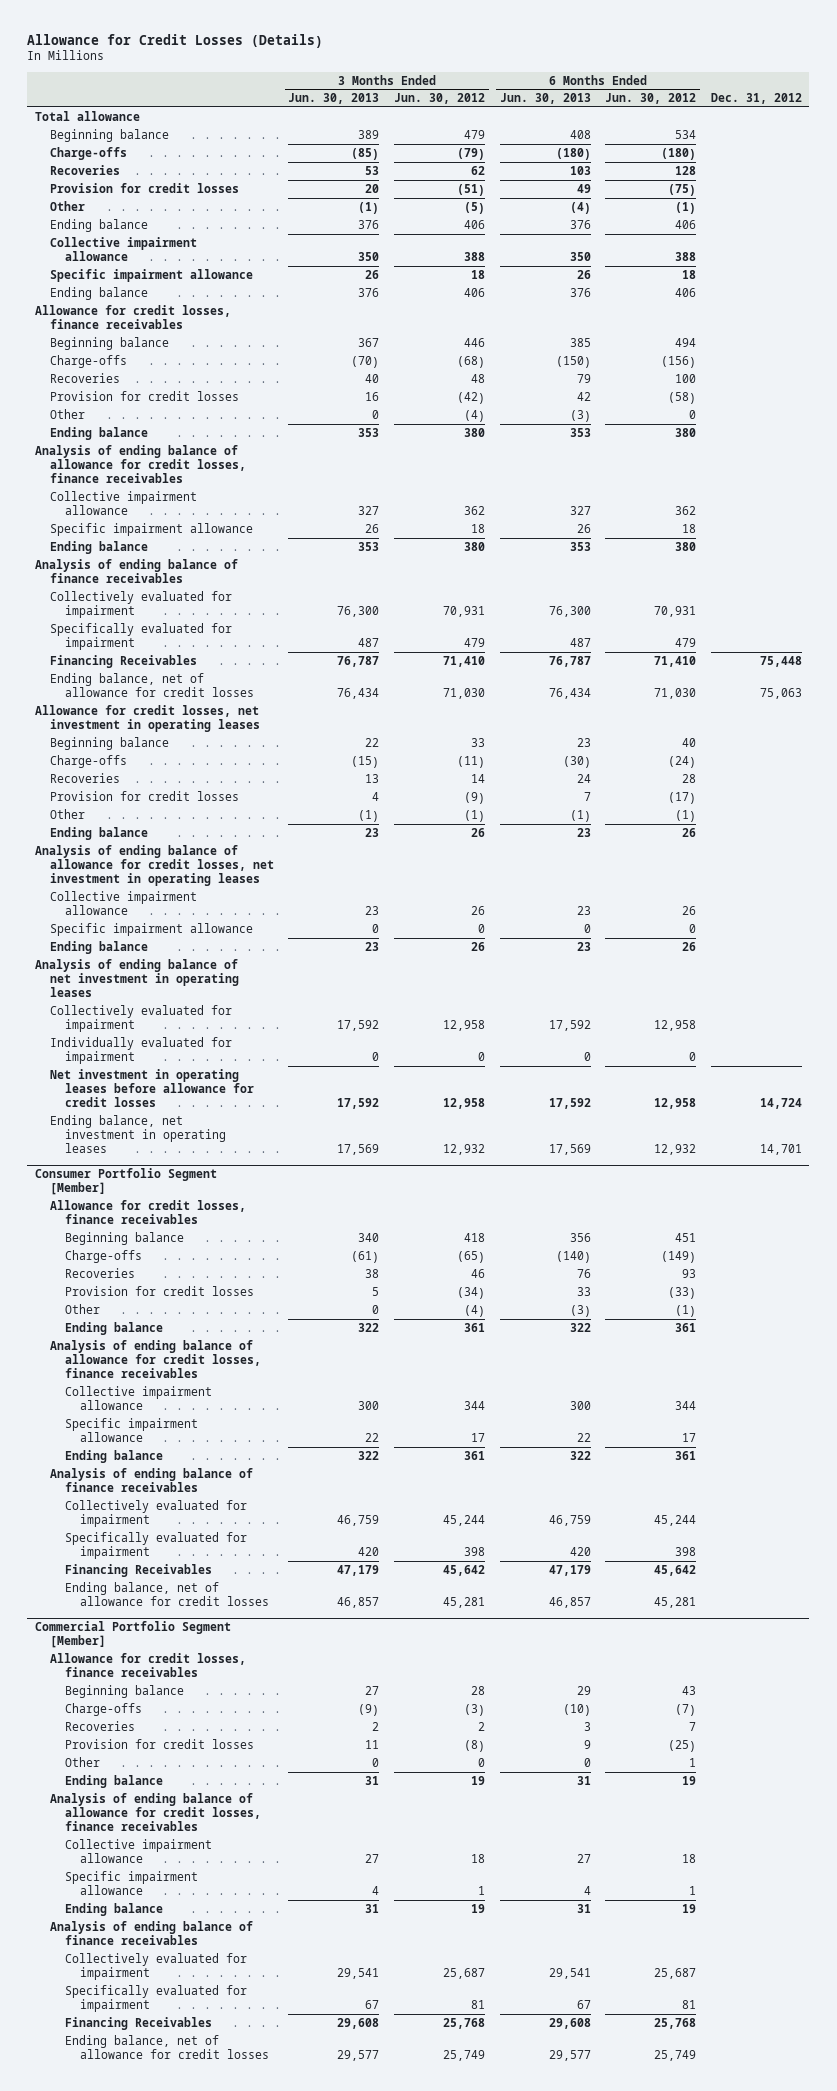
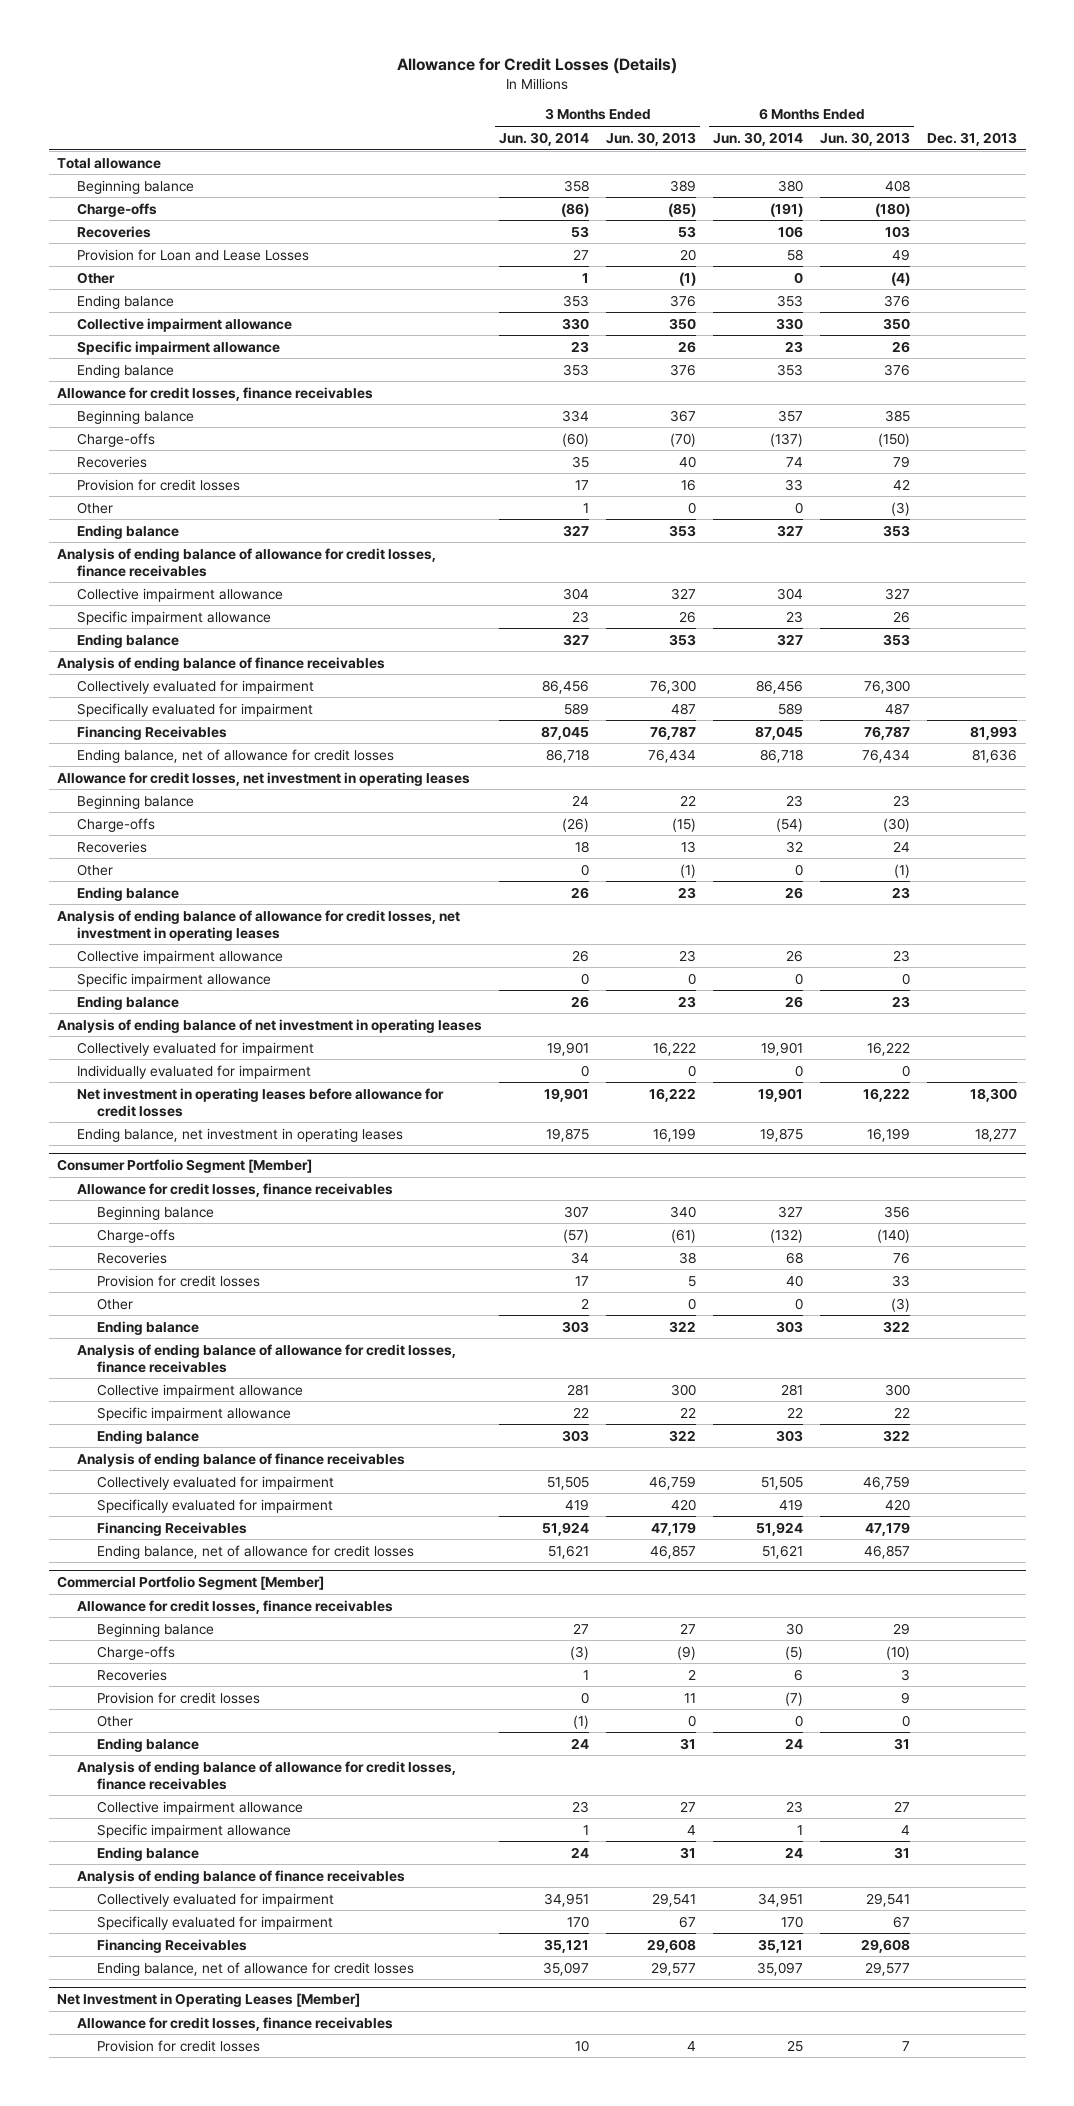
- | 3 Months Ended Jun. 30, 2013 | 3 Months Ended Jun. 30, 2012 | 6 Months Ended Jun. 30, 2013 | 6 Months Ended Jun. 30, 2012 | Dec. 31, 2012
+ | 3 Months Ended Jun. 30, 2014 | 3 Months Ended Jun. 30, 2013 | 6 Months Ended Jun. 30, 2014 | 6 Months Ended Jun. 30, 2013 | Dec. 31, 2013
- Provision for credit losses | 20 | (51) | 49 | (75) |
+ Provision for Loan and Lease Losses | 27 | 20 | 58 | 49 |
- Provision for credit losses | 4 | (9) | 7 | (17) |
- Collectively evaluated for impairment | 17,592 | 12,958 | 17,592 | 12,958 |
+ Collectively evaluated for impairment | 19,901 | 16,222 | 19,901 | 16,222 |
- Net investment in operating leases before allowance for credit losses | 17,592 | 12,958 | 17,592 | 12,958 | 14,724
- Ending balance, net investment in operating leases | 17,569 | 12,932 | 17,569 | 12,932 | 14,701
+ Net investment in operating leases before allowance for credit losses | 19,901 | 16,222 | 19,901 | 16,222 | 18,300
+ Ending balance, net investment in operating leases | 19,875 | 16,199 | 19,875 | 16,199 | 18,277
+ Net Investment in Operating Leases [Member]
+ Allowance for credit losses, finance receivables
+ Provision for credit losses | 10 | 4 | 25 | 7 |

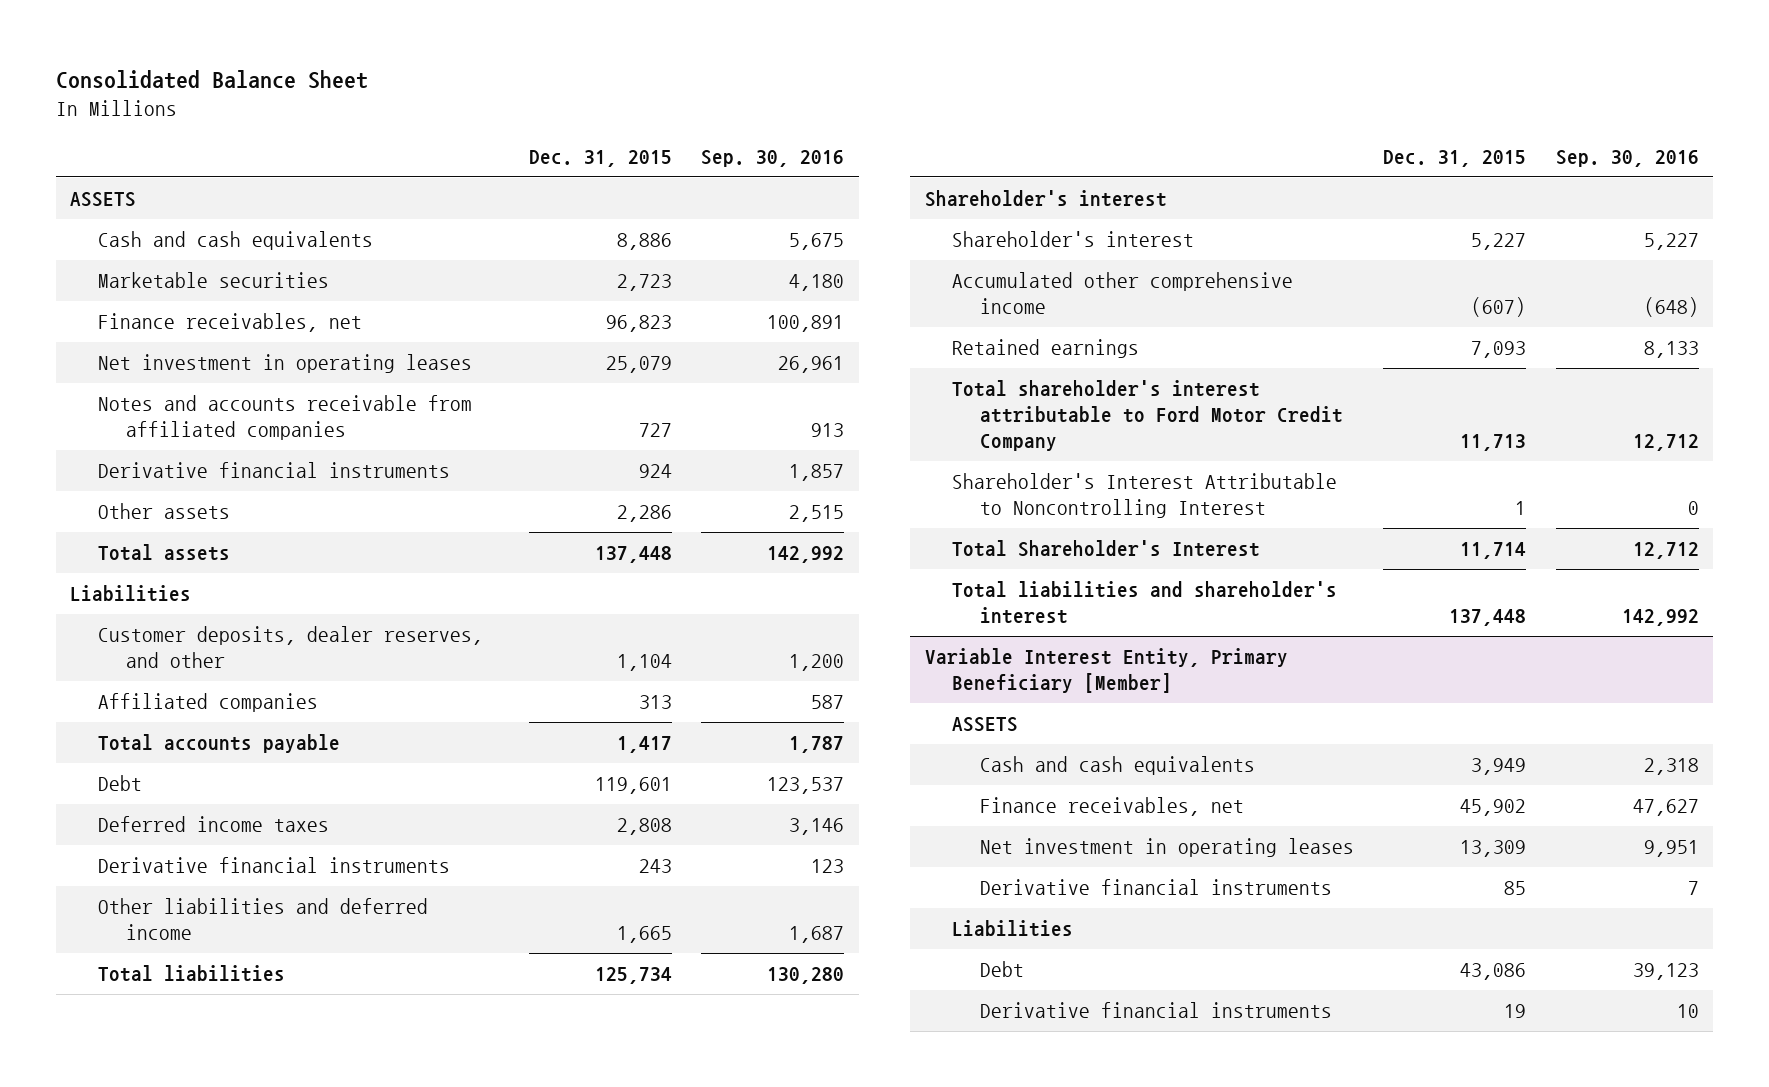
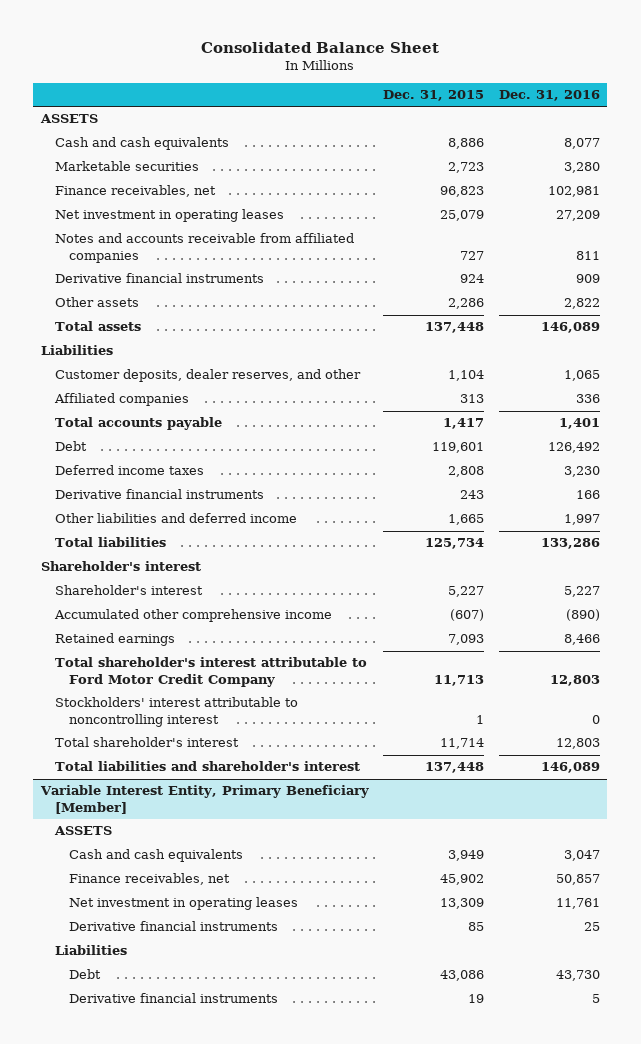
- | Dec. 31, 2015 | Sep. 30, 2016
+ | Dec. 31, 2015 | Dec. 31, 2016
- Shareholder's Interest Attributable to Noncontrolling Interest | 1 | 0
- Total Shareholder's Interest | 11,714 | 12,712
+ Stockholders' interest attributable to noncontrolling interest | 1 | 0
+ Total shareholder's interest | 11,714 | 12,803

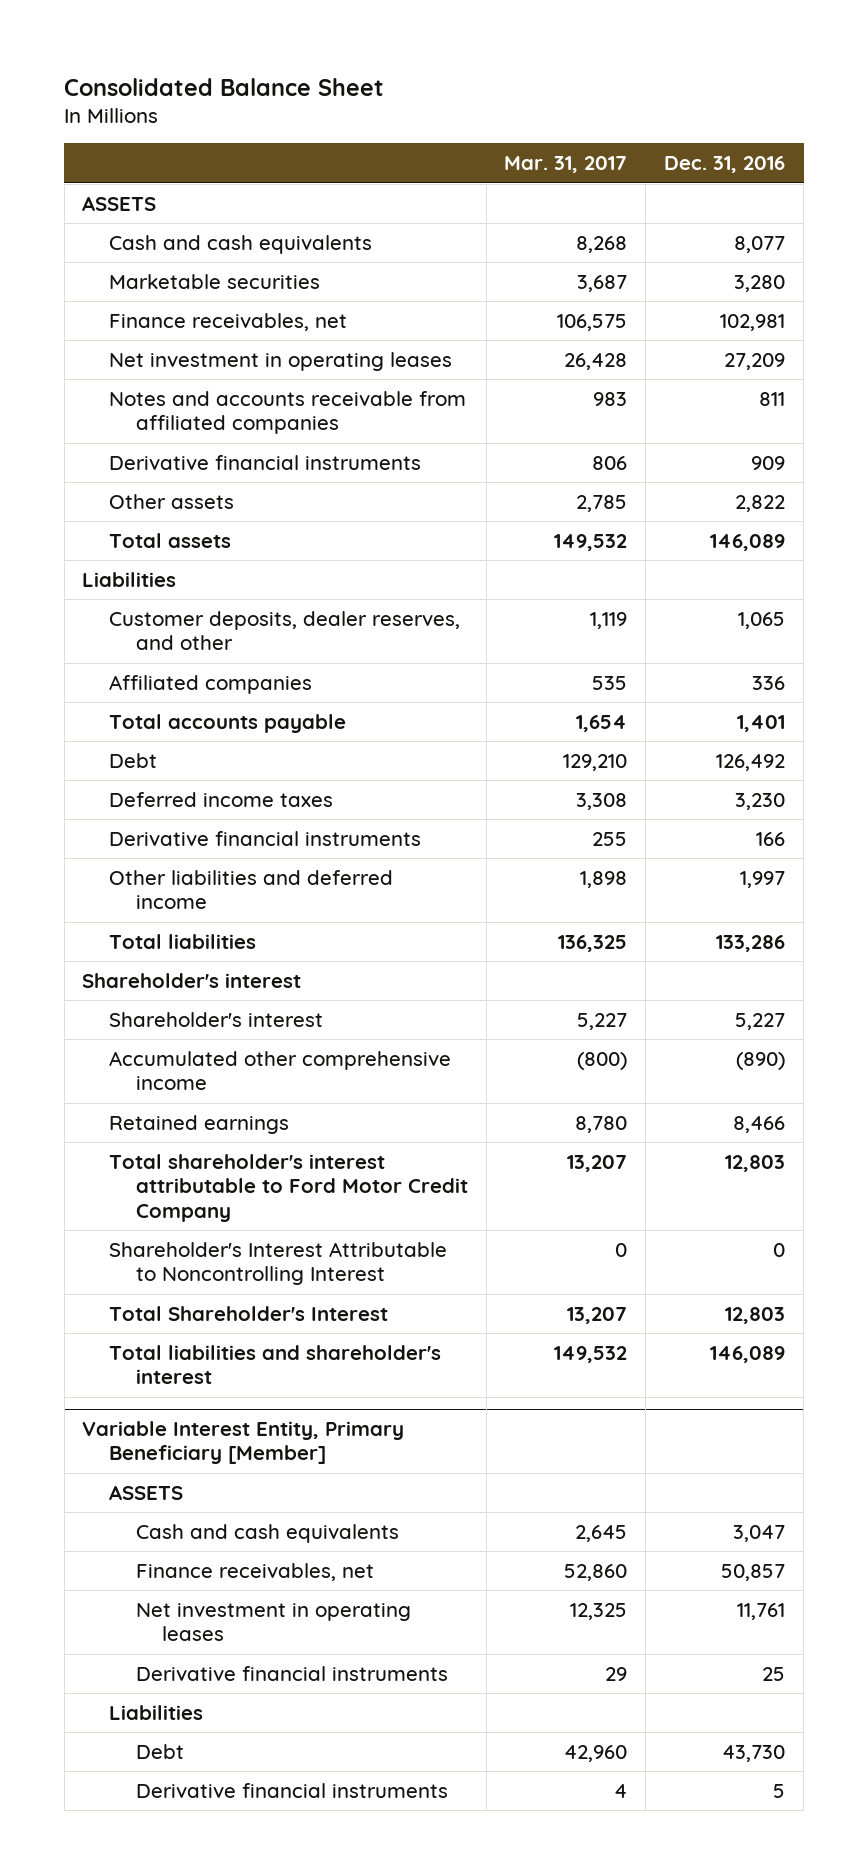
- | Dec. 31, 2015 | Dec. 31, 2016
+ | Mar. 31, 2017 | Dec. 31, 2016
- Stockholders' interest attributable to noncontrolling interest | 1 | 0
- Total shareholder's interest | 11,714 | 12,803
+ Shareholder's Interest Attributable to Noncontrolling Interest | 0 | 0
+ Total Shareholder's Interest | 13,207 | 12,803

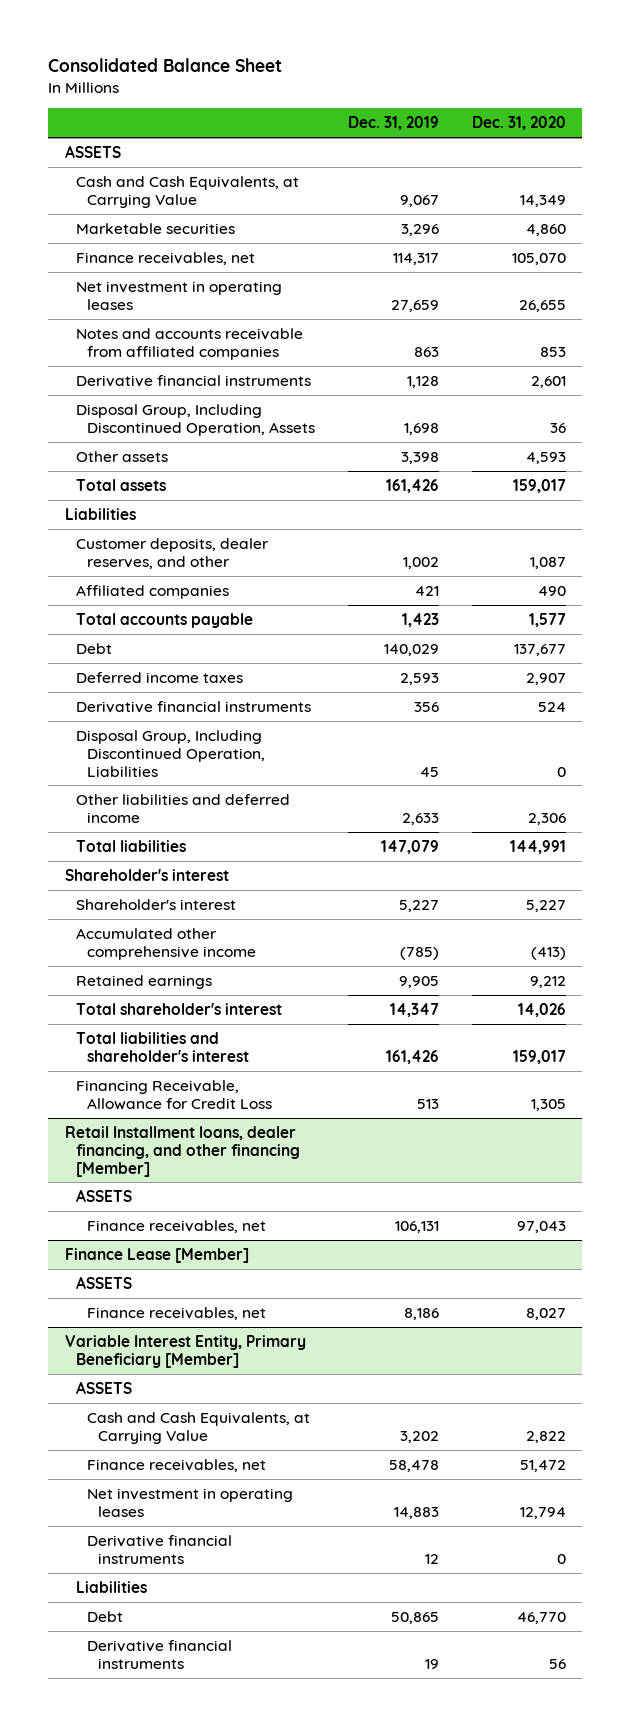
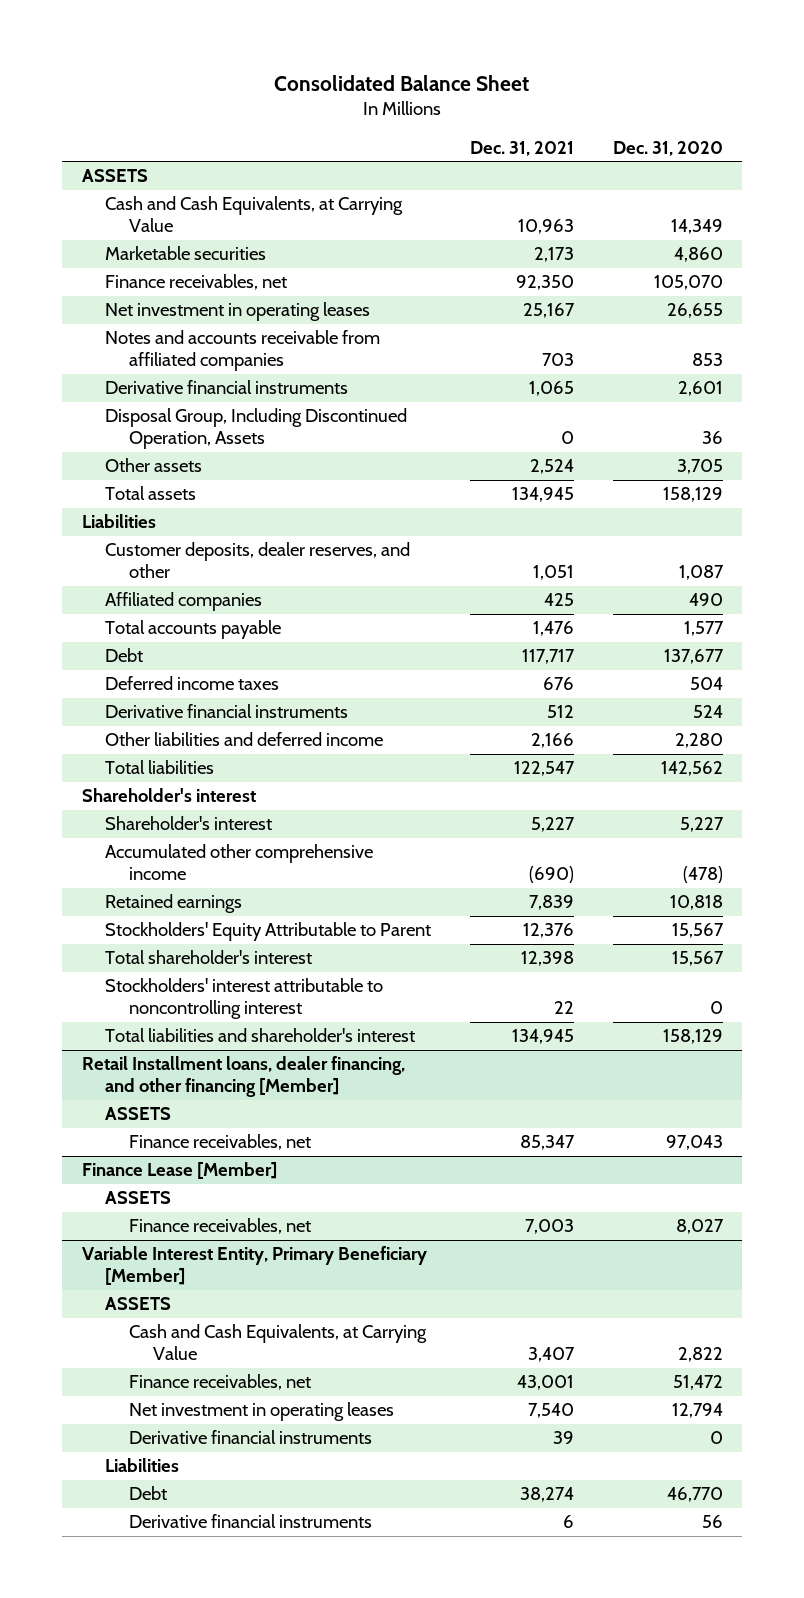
- | Dec. 31, 2019 | Dec. 31, 2020
+ | Dec. 31, 2021 | Dec. 31, 2020
- Other assets | 3,398 | 4,593
- Total assets | 161,426 | 159,017
+ Other assets | 2,524 | 3,705
+ Total assets | 134,945 | 158,129
- Deferred income taxes | 2,593 | 2,907
+ Deferred income taxes | 676 | 504
- Disposal Group, Including Discontinued Operation, Liabilities | 45 | 0
- Other liabilities and deferred income | 2,633 | 2,306
- Total liabilities | 147,079 | 144,991
+ Other liabilities and deferred income | 2,166 | 2,280
+ Total liabilities | 122,547 | 142,562
- Accumulated other comprehensive income | (785) | (413)
- Retained earnings | 9,905 | 9,212
- Total shareholder's interest | 14,347 | 14,026
- Total liabilities and shareholder's interest | 161,426 | 159,017
- Financing Receivable, Allowance for Credit Loss | 513 | 1,305
+ Accumulated other comprehensive income | (690) | (478)
+ Retained earnings | 7,839 | 10,818
+ Stockholders' Equity Attributable to Parent | 12,376 | 15,567
+ Total shareholder's interest | 12,398 | 15,567
+ Stockholders' interest attributable to noncontrolling interest | 22 | 0
+ Total liabilities and shareholder's interest | 134,945 | 158,129

